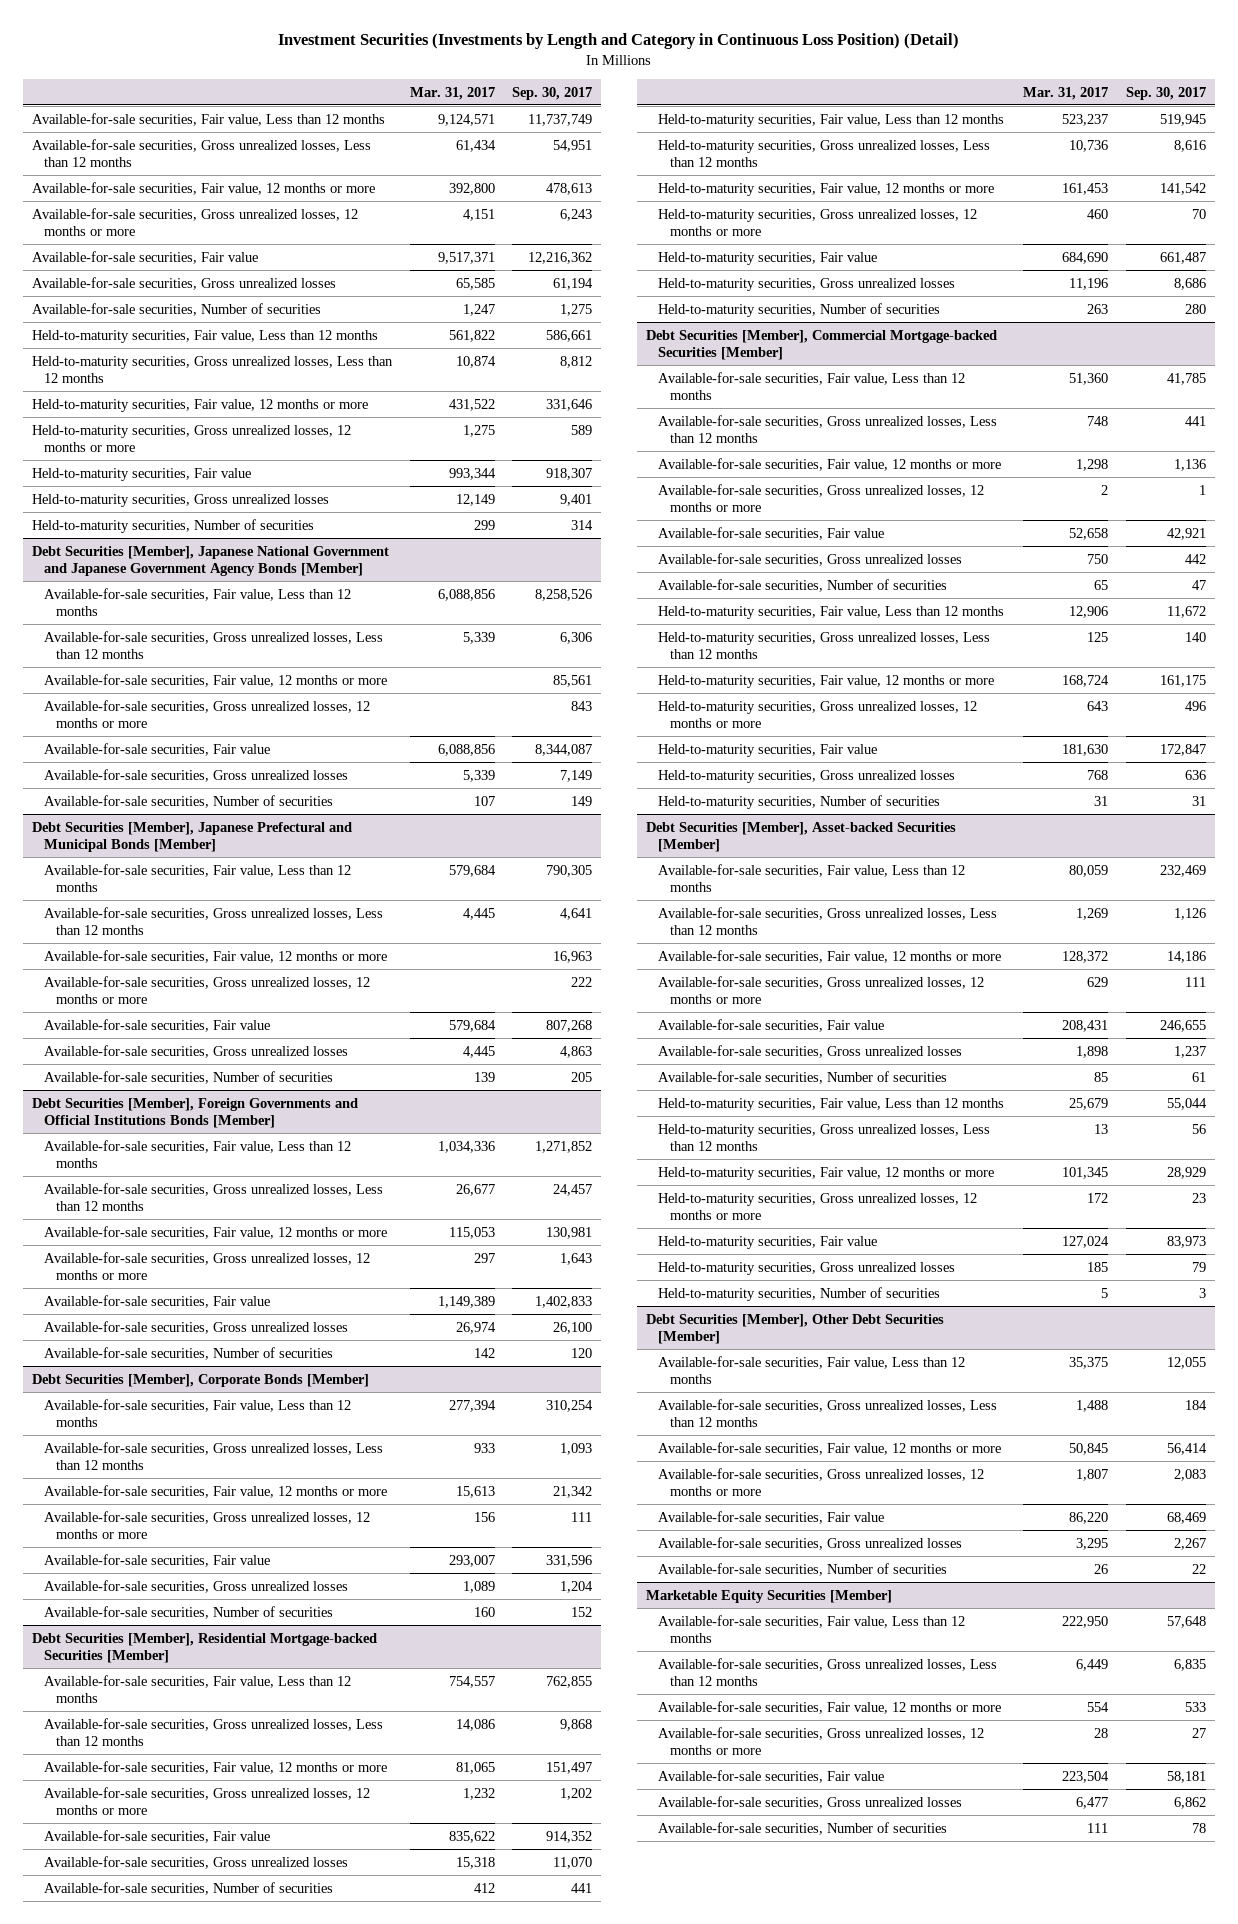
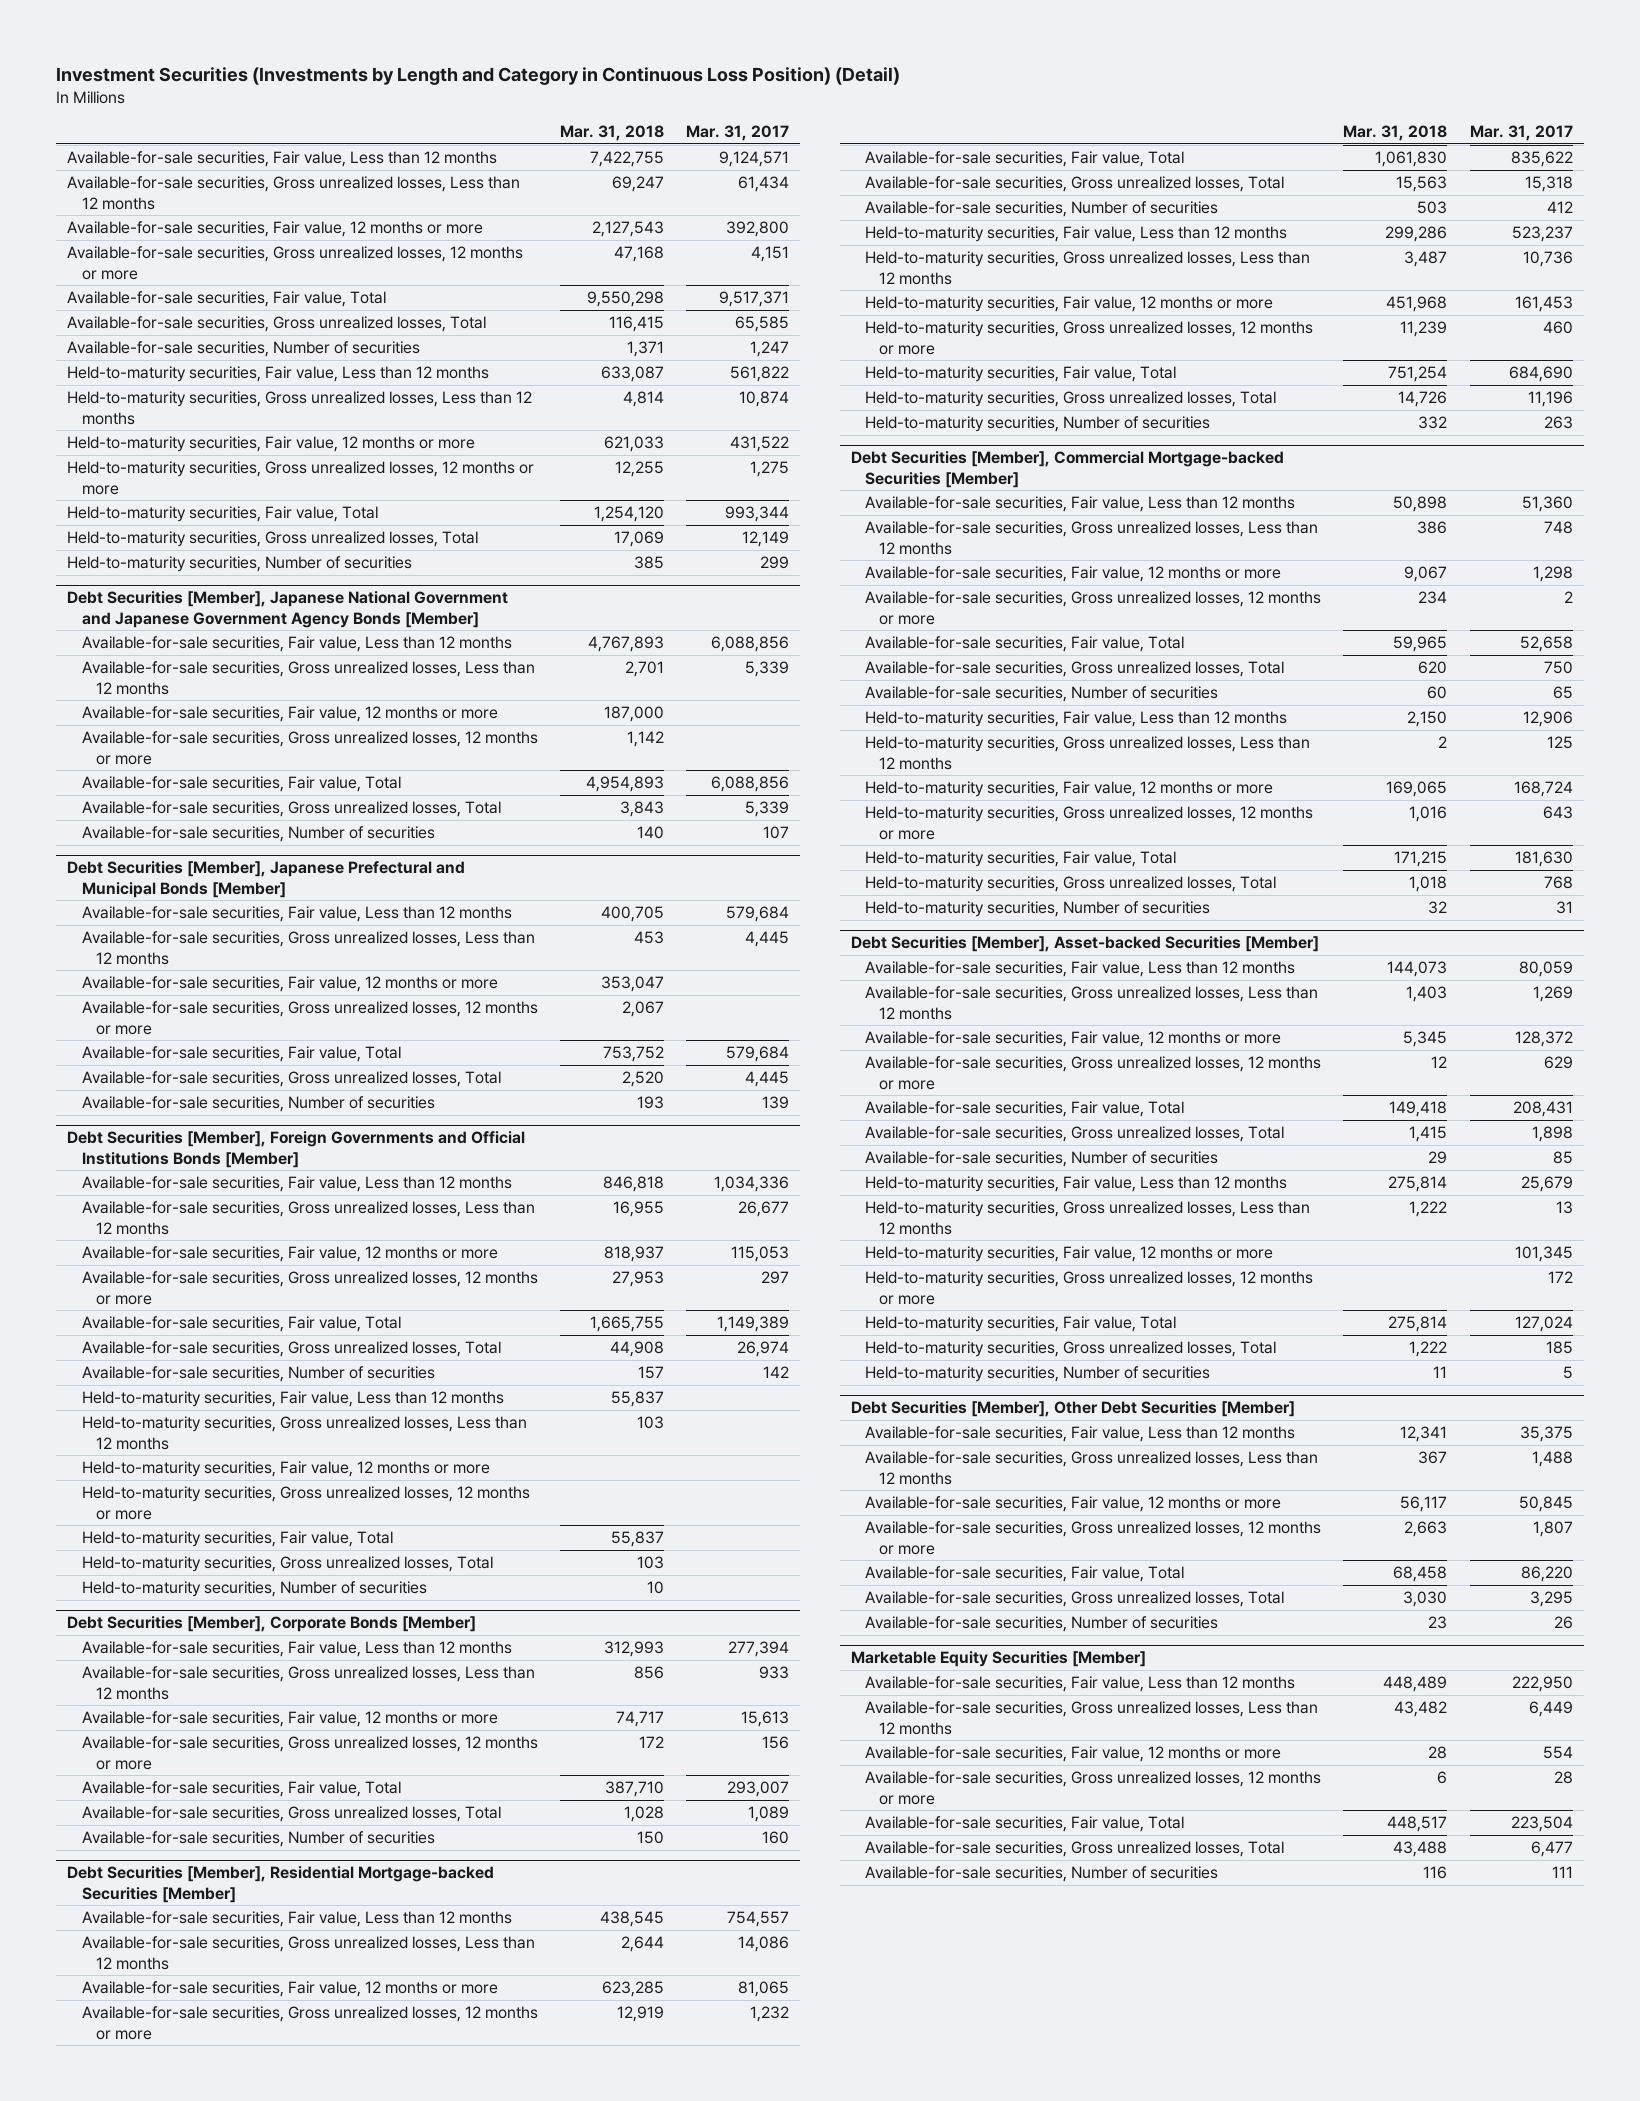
- | Mar. 31, 2017 | Sep. 30, 2017
+ | Mar. 31, 2018 | Mar. 31, 2017
- Available-for-sale securities, Fair value | 9,517,371 | 12,216,362
- Available-for-sale securities, Gross unrealized losses | 65,585 | 61,194
+ Available-for-sale securities, Fair value, Total | 9,550,298 | 9,517,371
+ Available-for-sale securities, Gross unrealized losses, Total | 116,415 | 65,585
- Held-to-maturity securities, Fair value | 993,344 | 918,307
- Held-to-maturity securities, Gross unrealized losses | 12,149 | 9,401
+ Held-to-maturity securities, Fair value, Total | 1,254,120 | 993,344
+ Held-to-maturity securities, Gross unrealized losses, Total | 17,069 | 12,149
@ Debt Securities [Member], Japanese National Government and Japanese Government Agency Bonds [Member]
- Available-for-sale securities, Fair value | 6,088,856 | 8,344,087
- Available-for-sale securities, Gross unrealized losses | 5,339 | 7,149
+ Available-for-sale securities, Fair value, Total | 4,954,893 | 6,088,856
+ Available-for-sale securities, Gross unrealized losses, Total | 3,843 | 5,339
@ Debt Securities [Member], Japanese Prefectural and Municipal Bonds [Member]
- Available-for-sale securities, Fair value | 579,684 | 807,268
- Available-for-sale securities, Gross unrealized losses | 4,445 | 4,863
+ Available-for-sale securities, Fair value, Total | 753,752 | 579,684
+ Available-for-sale securities, Gross unrealized losses, Total | 2,520 | 4,445
@ Debt Securities [Member], Foreign Governments and Official Institutions Bonds [Member]
- Available-for-sale securities, Fair value | 1,149,389 | 1,402,833
- Available-for-sale securities, Gross unrealized losses | 26,974 | 26,100
+ Available-for-sale securities, Fair value, Total | 1,665,755 | 1,149,389
+ Available-for-sale securities, Gross unrealized losses, Total | 44,908 | 26,974
+ Held-to-maturity securities, Fair value, Less than 12 months | 55,837 |
+ Held-to-maturity securities, Gross unrealized losses, Less than 12 months | 103 |
+ Held-to-maturity securities, Fair value, 12 months or more
+ Held-to-maturity securities, Gross unrealized losses, 12 months or more
+ Held-to-maturity securities, Fair value, Total | 55,837 |
+ Held-to-maturity securities, Gross unrealized losses, Total | 103 |
+ Held-to-maturity securities, Number of securities | 10 |
@ Debt Securities [Member], Corporate Bonds [Member]
- Available-for-sale securities, Fair value | 293,007 | 331,596
- Available-for-sale securities, Gross unrealized losses | 1,089 | 1,204
+ Available-for-sale securities, Fair value, Total | 387,710 | 293,007
+ Available-for-sale securities, Gross unrealized losses, Total | 1,028 | 1,089
@ Debt Securities [Member], Residential Mortgage-backed Securities [Member]
- Available-for-sale securities, Fair value | 835,622 | 914,352
- Available-for-sale securities, Gross unrealized losses | 15,318 | 11,070
+ Available-for-sale securities, Fair value, Total | 1,061,830 | 835,622
+ Available-for-sale securities, Gross unrealized losses, Total | 15,563 | 15,318
- Held-to-maturity securities, Fair value | 684,690 | 661,487
- Held-to-maturity securities, Gross unrealized losses | 11,196 | 8,686
+ Held-to-maturity securities, Fair value, Total | 751,254 | 684,690
+ Held-to-maturity securities, Gross unrealized losses, Total | 14,726 | 11,196
@ Debt Securities [Member], Commercial Mortgage-backed Securities [Member]
- Available-for-sale securities, Fair value | 52,658 | 42,921
- Available-for-sale securities, Gross unrealized losses | 750 | 442
+ Available-for-sale securities, Fair value, Total | 59,965 | 52,658
+ Available-for-sale securities, Gross unrealized losses, Total | 620 | 750
- Held-to-maturity securities, Fair value | 181,630 | 172,847
- Held-to-maturity securities, Gross unrealized losses | 768 | 636
+ Held-to-maturity securities, Fair value, Total | 171,215 | 181,630
+ Held-to-maturity securities, Gross unrealized losses, Total | 1,018 | 768
@ Debt Securities [Member], Asset-backed Securities [Member]
- Available-for-sale securities, Fair value | 208,431 | 246,655
- Available-for-sale securities, Gross unrealized losses | 1,898 | 1,237
+ Available-for-sale securities, Fair value, Total | 149,418 | 208,431
+ Available-for-sale securities, Gross unrealized losses, Total | 1,415 | 1,898
- Held-to-maturity securities, Fair value | 127,024 | 83,973
- Held-to-maturity securities, Gross unrealized losses | 185 | 79
+ Held-to-maturity securities, Fair value, Total | 275,814 | 127,024
+ Held-to-maturity securities, Gross unrealized losses, Total | 1,222 | 185
@ Debt Securities [Member], Other Debt Securities [Member]
- Available-for-sale securities, Fair value | 86,220 | 68,469
- Available-for-sale securities, Gross unrealized losses | 3,295 | 2,267
+ Available-for-sale securities, Fair value, Total | 68,458 | 86,220
+ Available-for-sale securities, Gross unrealized losses, Total | 3,030 | 3,295
@ Marketable Equity Securities [Member]
- Available-for-sale securities, Fair value | 223,504 | 58,181
- Available-for-sale securities, Gross unrealized losses | 6,477 | 6,862
+ Available-for-sale securities, Fair value, Total | 448,517 | 223,504
+ Available-for-sale securities, Gross unrealized losses, Total | 43,488 | 6,477

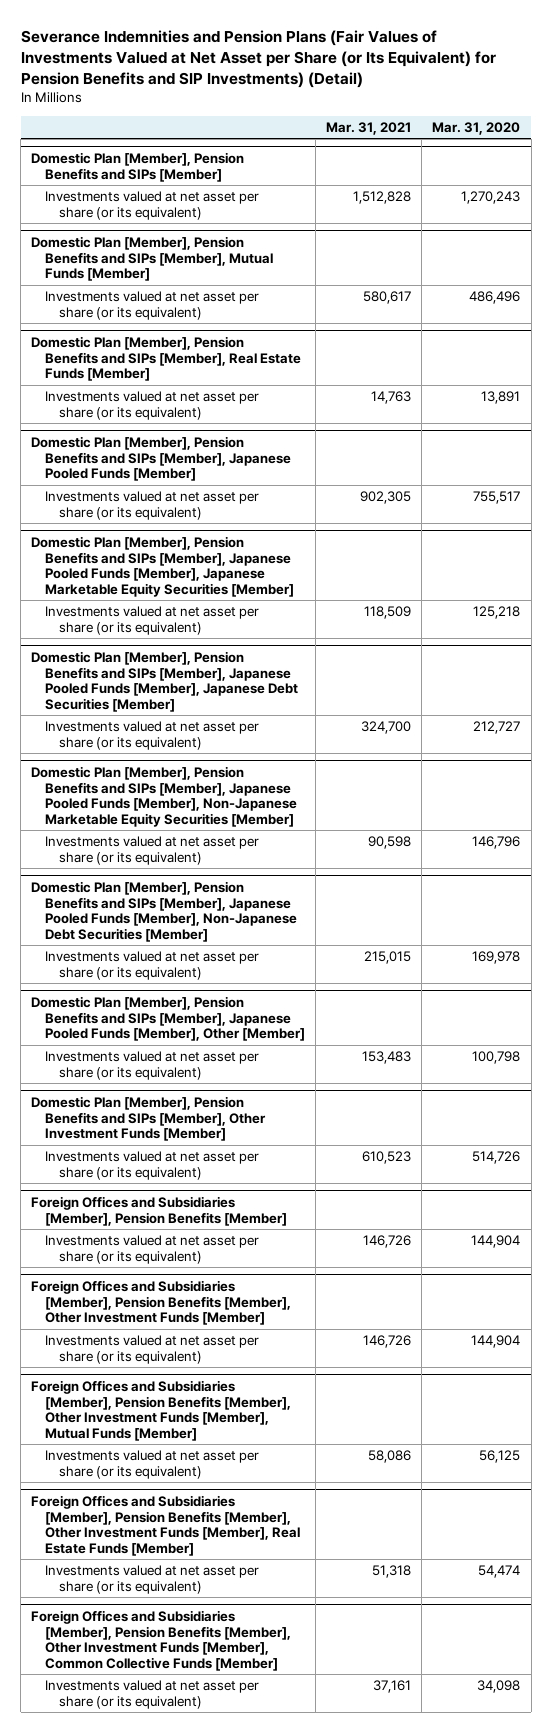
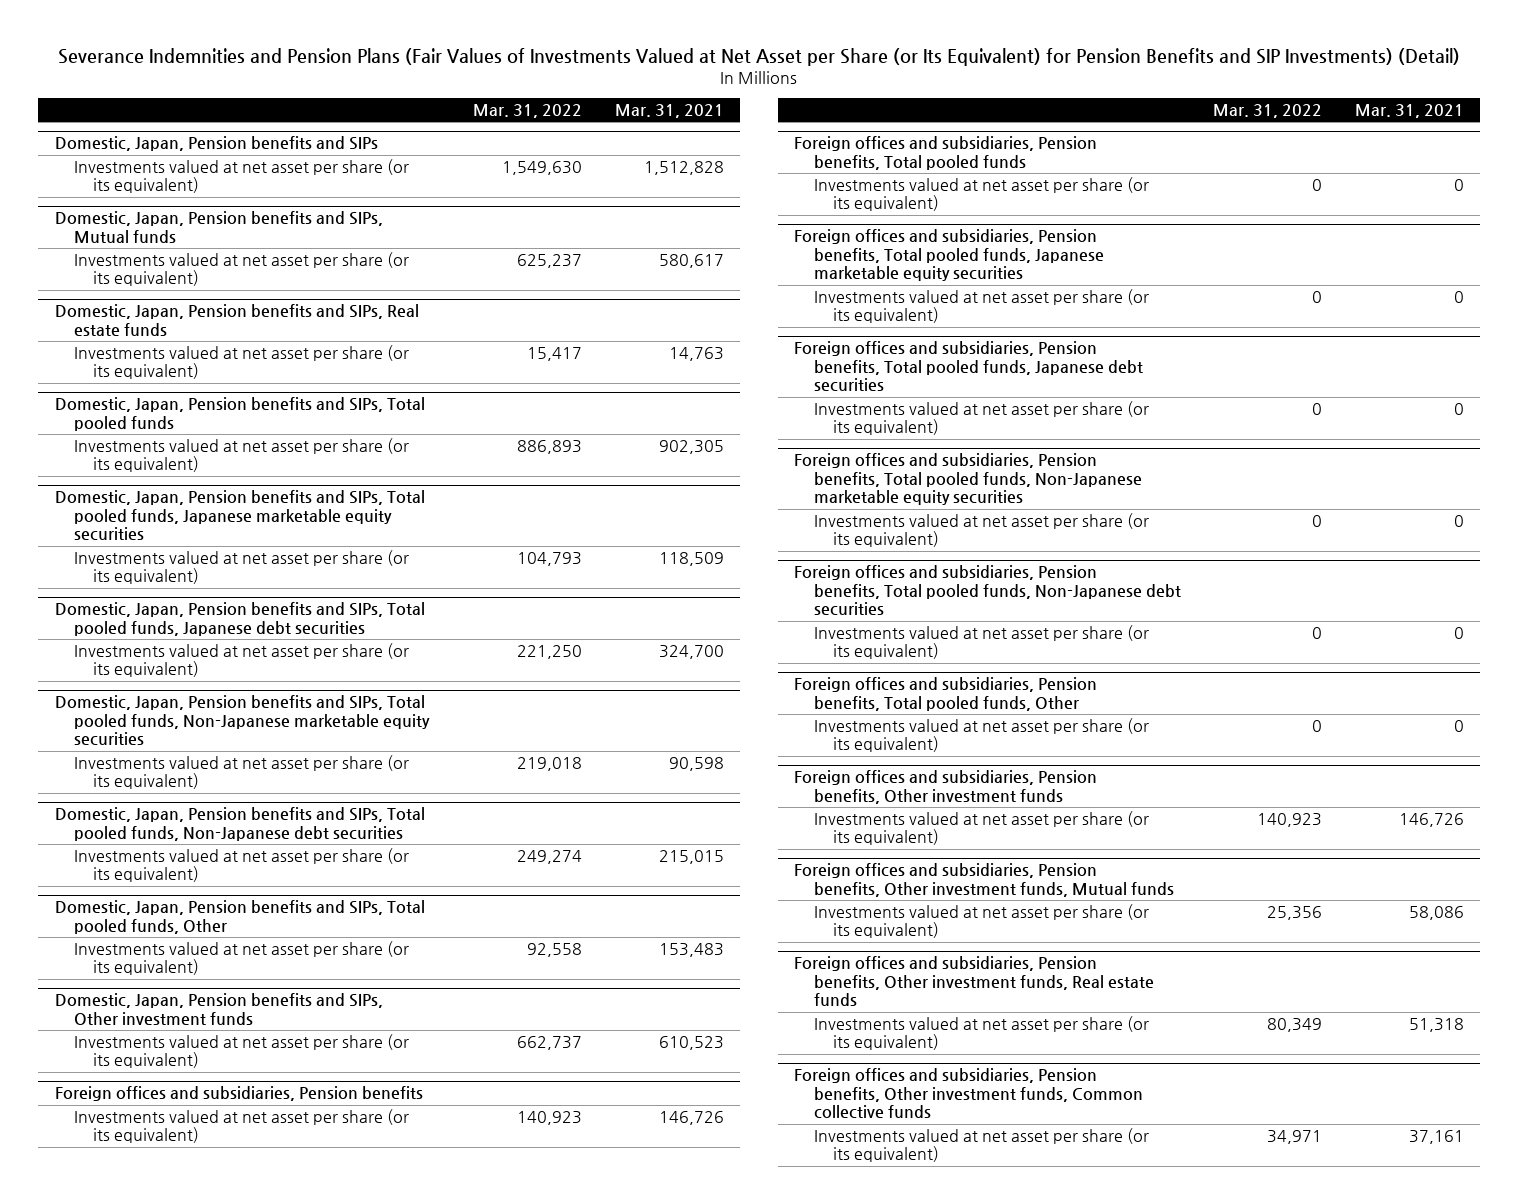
- | Mar. 31, 2021 | Mar. 31, 2020
+ | Mar. 31, 2022 | Mar. 31, 2021
- Domestic Plan [Member], Pension Benefits and SIPs [Member]
+ Domestic, Japan, Pension benefits and SIPs
- Domestic Plan [Member], Pension Benefits and SIPs [Member], Mutual Funds [Member]
+ Domestic, Japan, Pension benefits and SIPs, Mutual funds
- Domestic Plan [Member], Pension Benefits and SIPs [Member], Real Estate Funds [Member]
+ Domestic, Japan, Pension benefits and SIPs, Real estate funds
- Domestic Plan [Member], Pension Benefits and SIPs [Member], Japanese Pooled Funds [Member]
+ Domestic, Japan, Pension benefits and SIPs, Total pooled funds
- Domestic Plan [Member], Pension Benefits and SIPs [Member], Japanese Pooled Funds [Member], Japanese Marketable Equity Securities [Member]
+ Domestic, Japan, Pension benefits and SIPs, Total pooled funds, Japanese marketable equity securities
- Domestic Plan [Member], Pension Benefits and SIPs [Member], Japanese Pooled Funds [Member], Japanese Debt Securities [Member]
+ Domestic, Japan, Pension benefits and SIPs, Total pooled funds, Japanese debt securities
- Domestic Plan [Member], Pension Benefits and SIPs [Member], Japanese Pooled Funds [Member], Non-Japanese Marketable Equity Securities [Member]
+ Domestic, Japan, Pension benefits and SIPs, Total pooled funds, Non-Japanese marketable equity securities
- Domestic Plan [Member], Pension Benefits and SIPs [Member], Japanese Pooled Funds [Member], Non-Japanese Debt Securities [Member]
+ Domestic, Japan, Pension benefits and SIPs, Total pooled funds, Non-Japanese debt securities
- Domestic Plan [Member], Pension Benefits and SIPs [Member], Japanese Pooled Funds [Member], Other [Member]
+ Domestic, Japan, Pension benefits and SIPs, Total pooled funds, Other
- Domestic Plan [Member], Pension Benefits and SIPs [Member], Other Investment Funds [Member]
+ Domestic, Japan, Pension benefits and SIPs, Other investment funds
- Foreign Offices and Subsidiaries [Member], Pension Benefits [Member]
+ Foreign offices and subsidiaries, Pension benefits
- Foreign Offices and Subsidiaries [Member], Pension Benefits [Member], Other Investment Funds [Member]
+ Foreign offices and subsidiaries, Pension benefits, Total pooled funds
+ Investments valued at net asset per share (or its equivalent) | 0 | 0
+ Foreign offices and subsidiaries, Pension benefits, Total pooled funds, Japanese marketable equity securities
+ Investments valued at net asset per share (or its equivalent) | 0 | 0
+ Foreign offices and subsidiaries, Pension benefits, Total pooled funds, Japanese debt securities
+ Investments valued at net asset per share (or its equivalent) | 0 | 0
+ Foreign offices and subsidiaries, Pension benefits, Total pooled funds, Non-Japanese marketable equity securities
+ Investments valued at net asset per share (or its equivalent) | 0 | 0
+ Foreign offices and subsidiaries, Pension benefits, Total pooled funds, Non-Japanese debt securities
+ Investments valued at net asset per share (or its equivalent) | 0 | 0
+ Foreign offices and subsidiaries, Pension benefits, Total pooled funds, Other
+ Investments valued at net asset per share (or its equivalent) | 0 | 0
+ Foreign offices and subsidiaries, Pension benefits, Other investment funds
- Foreign Offices and Subsidiaries [Member], Pension Benefits [Member], Other Investment Funds [Member], Mutual Funds [Member]
+ Foreign offices and subsidiaries, Pension benefits, Other investment funds, Mutual funds
- Foreign Offices and Subsidiaries [Member], Pension Benefits [Member], Other Investment Funds [Member], Real Estate Funds [Member]
+ Foreign offices and subsidiaries, Pension benefits, Other investment funds, Real estate funds
- Foreign Offices and Subsidiaries [Member], Pension Benefits [Member], Other Investment Funds [Member], Common Collective Funds [Member]
+ Foreign offices and subsidiaries, Pension benefits, Other investment funds, Common collective funds

